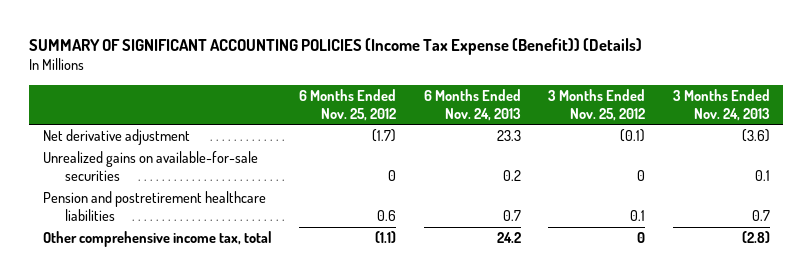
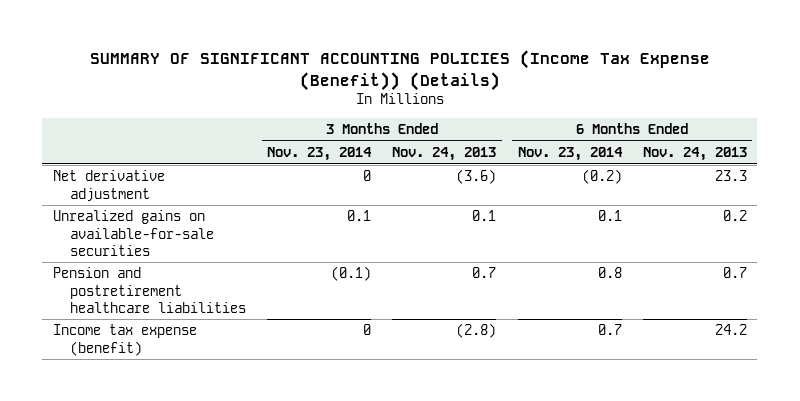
- | 6 Months Ended Nov. 25, 2012 | 6 Months Ended Nov. 24, 2013 | 3 Months Ended Nov. 25, 2012 | 3 Months Ended Nov. 24, 2013
+ | 3 Months Ended Nov. 23, 2014 | 3 Months Ended Nov. 24, 2013 | 6 Months Ended Nov. 23, 2014 | 6 Months Ended Nov. 24, 2013
- Other comprehensive income tax, total | (1.1) | 24.2 | 0 | (2.8)
+ Income tax expense (benefit) | 0 | (2.8) | 0.7 | 24.2

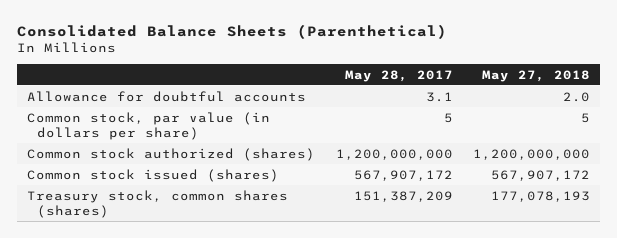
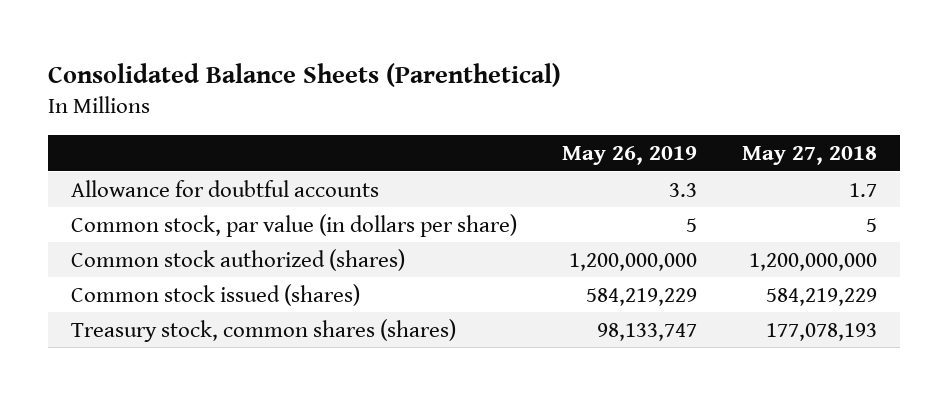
- | May 28, 2017 | May 27, 2018
+ | May 26, 2019 | May 27, 2018
- Allowance for doubtful accounts | 3.1 | 2.0
+ Allowance for doubtful accounts | 3.3 | 1.7
- Common stock issued (shares) | 567,907,172 | 567,907,172
+ Common stock issued (shares) | 584,219,229 | 584,219,229

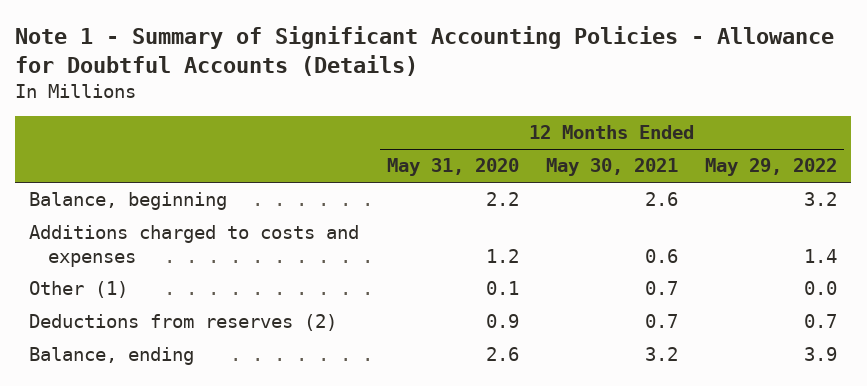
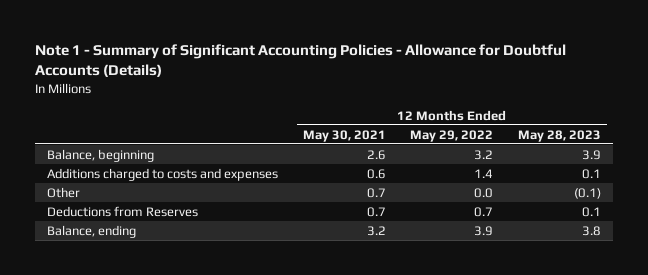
- | 12 Months Ended May 31, 2020 | 12 Months Ended May 30, 2021 | 12 Months Ended May 29, 2022
+ | 12 Months Ended May 30, 2021 | 12 Months Ended May 29, 2022 | 12 Months Ended May 28, 2023
- Other (1) | 0.1 | 0.7 | 0.0
- Deductions from reserves (2) | 0.9 | 0.7 | 0.7
+ Other | 0.7 | 0.0 | (0.1)
+ Deductions from Reserves | 0.7 | 0.7 | 0.1

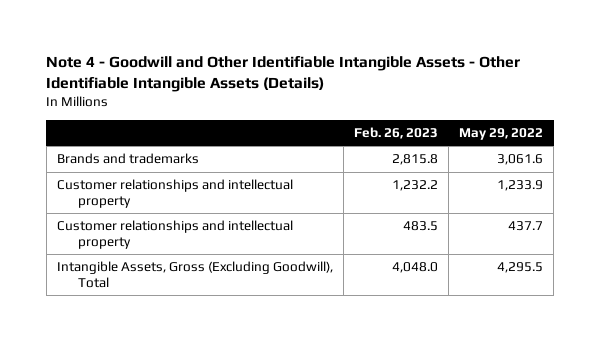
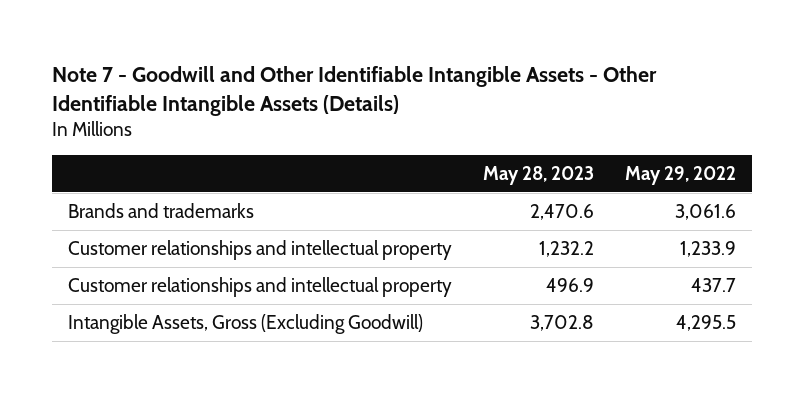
- Note 4 - Goodwill and Other Identifiable Intangible Assets - Other Identifiable Intangible Assets (Details)
+ Note 7 - Goodwill and Other Identifiable Intangible Assets - Other Identifiable Intangible Assets (Details)
- | Feb. 26, 2023 | May 29, 2022
+ | May 28, 2023 | May 29, 2022
- Intangible Assets, Gross (Excluding Goodwill), Total | 4,048.0 | 4,295.5
+ Intangible Assets, Gross (Excluding Goodwill) | 3,702.8 | 4,295.5

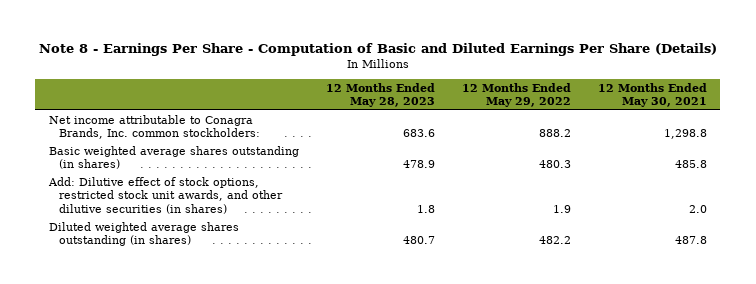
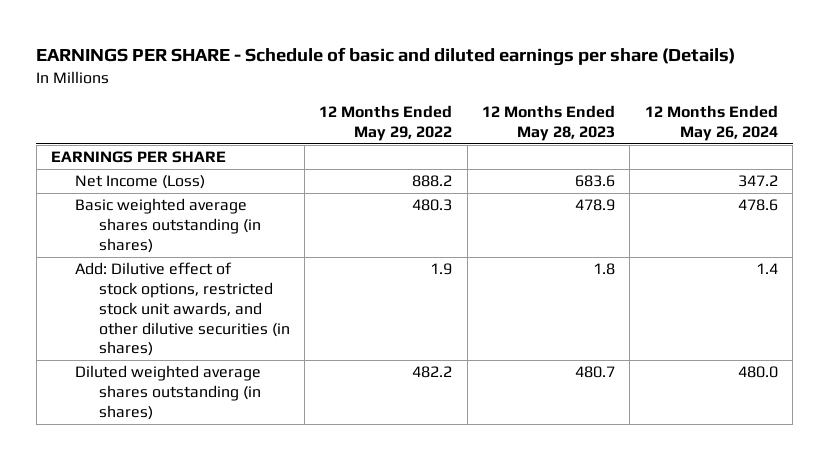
- Note 8 - Earnings Per Share - Computation of Basic and Diluted Earnings Per Share (Details)
+ EARNINGS PER SHARE - Schedule of basic and diluted earnings per share (Details)
- | 12 Months Ended May 28, 2023 | 12 Months Ended May 29, 2022 | 12 Months Ended May 30, 2021
+ | 12 Months Ended May 29, 2022 | 12 Months Ended May 28, 2023 | 12 Months Ended May 26, 2024
- Net income attributable to Conagra Brands, Inc. common stockholders: | 683.6 | 888.2 | 1,298.8
+ EARNINGS PER SHARE
+ Net Income (Loss) | 888.2 | 683.6 | 347.2

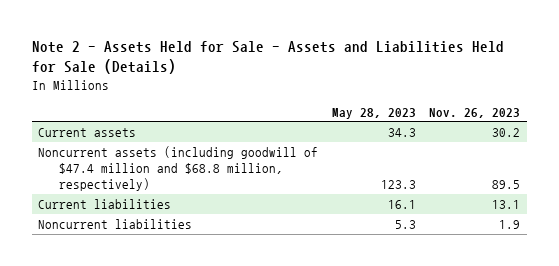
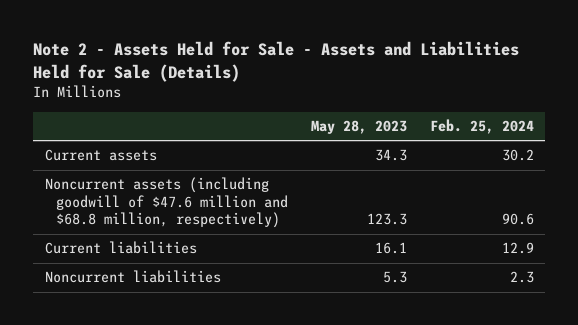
- | May 28, 2023 | Nov. 26, 2023
+ | May 28, 2023 | Feb. 25, 2024
- Noncurrent assets (including goodwill of $47.4 million and $68.8 million, respectively) | 123.3 | 89.5
+ Noncurrent assets (including goodwill of $47.6 million and $68.8 million, respectively) | 123.3 | 90.6

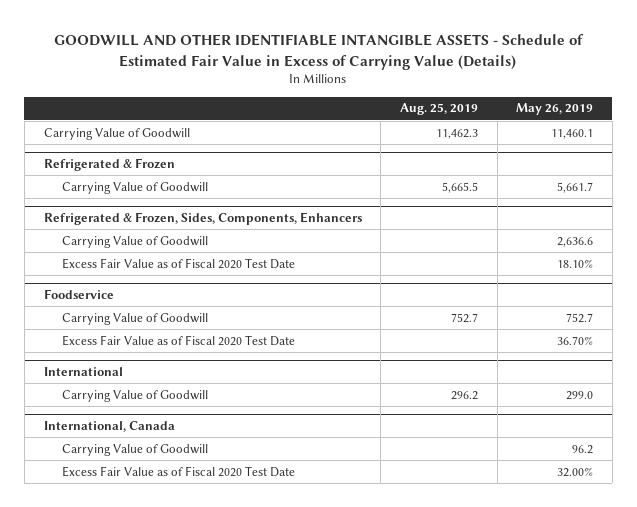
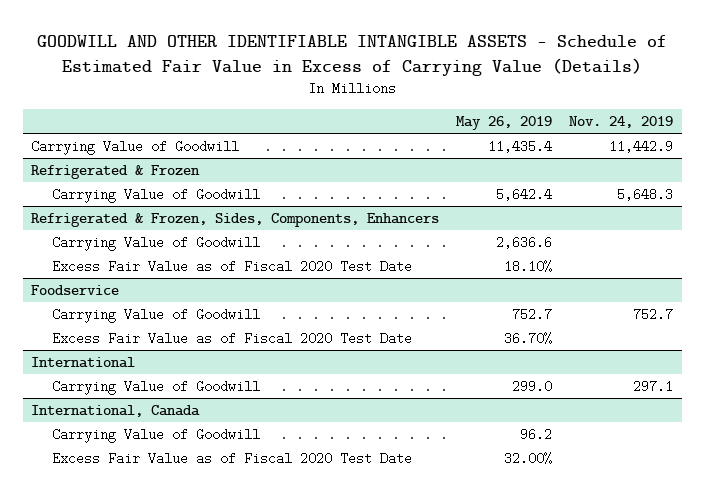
- | Aug. 25, 2019 | May 26, 2019
+ | May 26, 2019 | Nov. 24, 2019
- Carrying Value of Goodwill | 11,462.3 | 11,460.1
+ Carrying Value of Goodwill | 11,435.4 | 11,442.9
@ Refrigerated & Frozen
- Carrying Value of Goodwill | 5,665.5 | 5,661.7
+ Carrying Value of Goodwill | 5,642.4 | 5,648.3

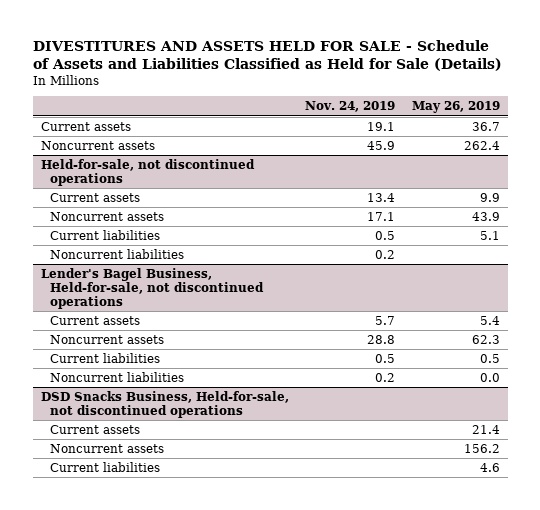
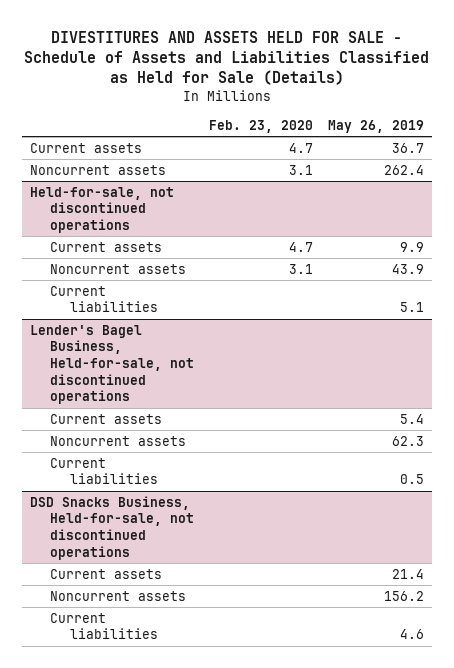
- | Nov. 24, 2019 | May 26, 2019
+ | Feb. 23, 2020 | May 26, 2019
@ Held-for-sale, not discontinued operations
- Noncurrent liabilities | 0.2 |
@ Lender's Bagel Business, Held-for-sale, not discontinued operations
- Noncurrent liabilities | 0.2 | 0.0

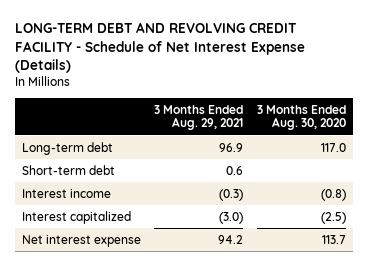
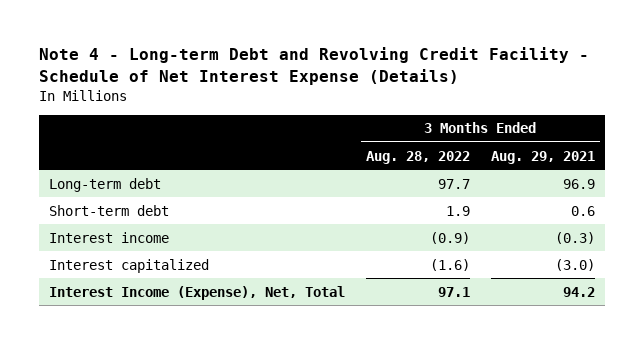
- LONG-TERM DEBT AND REVOLVING CREDIT FACILITY - Schedule of Net Interest Expense (Details)
+ Note 4 - Long-term Debt and Revolving Credit Facility - Schedule of Net Interest Expense (Details)
- | 3 Months Ended Aug. 29, 2021 | 3 Months Ended Aug. 30, 2020
+ | 3 Months Ended Aug. 28, 2022 | 3 Months Ended Aug. 29, 2021
- Net interest expense | 94.2 | 113.7
+ Interest Income (Expense), Net, Total | 97.1 | 94.2

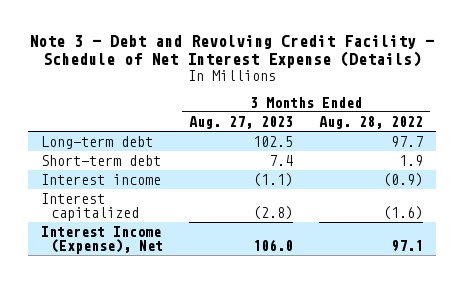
- Note 4 - Long-term Debt and Revolving Credit Facility - Schedule of Net Interest Expense (Details)
+ Note 3 - Debt and Revolving Credit Facility - Schedule of Net Interest Expense (Details)
- | 3 Months Ended Aug. 28, 2022 | 3 Months Ended Aug. 29, 2021
+ | 3 Months Ended Aug. 27, 2023 | 3 Months Ended Aug. 28, 2022
- Interest Income (Expense), Net, Total | 97.1 | 94.2
+ Interest Income (Expense), Net | 106.0 | 97.1

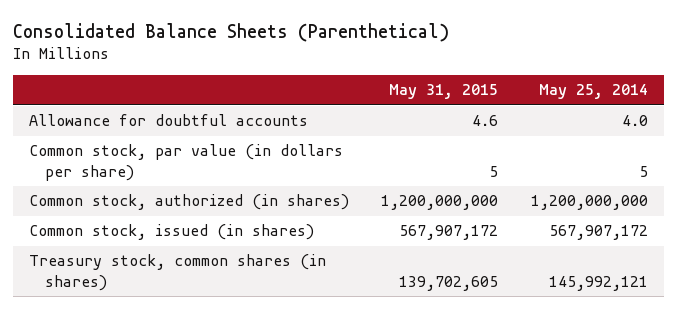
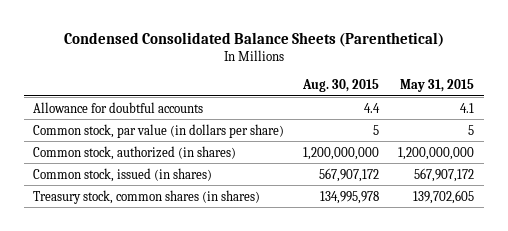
- Consolidated Balance Sheets (Parenthetical)
+ Condensed Consolidated Balance Sheets (Parenthetical)
- | May 31, 2015 | May 25, 2014
+ | Aug. 30, 2015 | May 31, 2015
- Allowance for doubtful accounts | 4.6 | 4.0
+ Allowance for doubtful accounts | 4.4 | 4.1

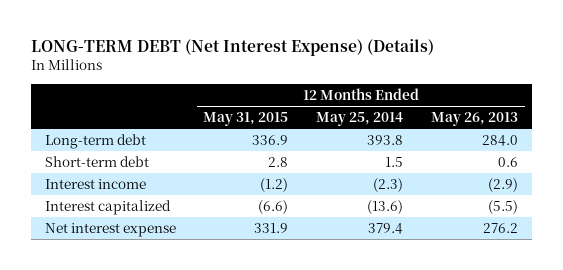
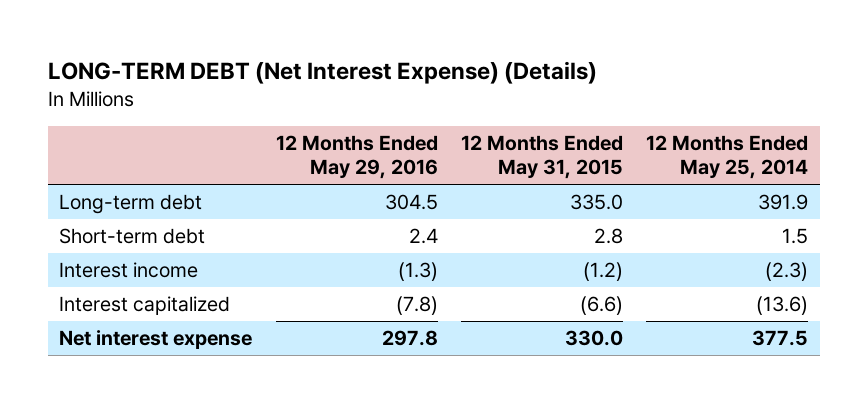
- | 12 Months Ended May 31, 2015 | 12 Months Ended May 25, 2014 | 12 Months Ended May 26, 2013
+ | 12 Months Ended May 29, 2016 | 12 Months Ended May 31, 2015 | 12 Months Ended May 25, 2014
- Long-term debt | 336.9 | 393.8 | 284.0
+ Long-term debt | 304.5 | 335.0 | 391.9
- Net interest expense | 331.9 | 379.4 | 276.2
+ Net interest expense | 297.8 | 330.0 | 377.5

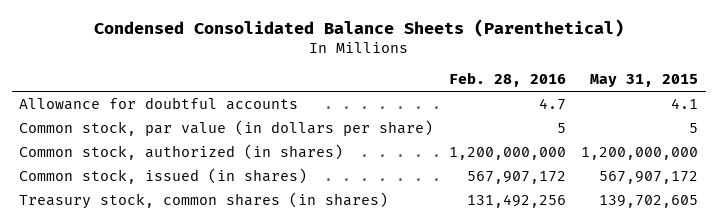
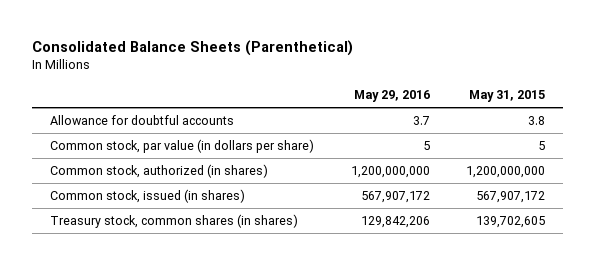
- Condensed Consolidated Balance Sheets (Parenthetical)
+ Consolidated Balance Sheets (Parenthetical)
- | Feb. 28, 2016 | May 31, 2015
+ | May 29, 2016 | May 31, 2015
- Allowance for doubtful accounts | 4.7 | 4.1
+ Allowance for doubtful accounts | 3.7 | 3.8

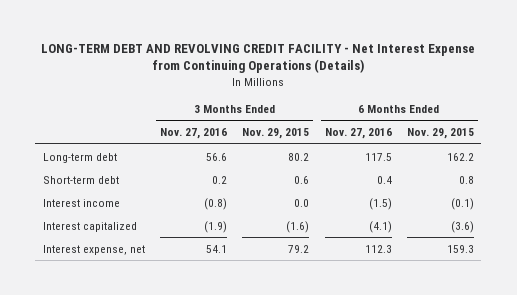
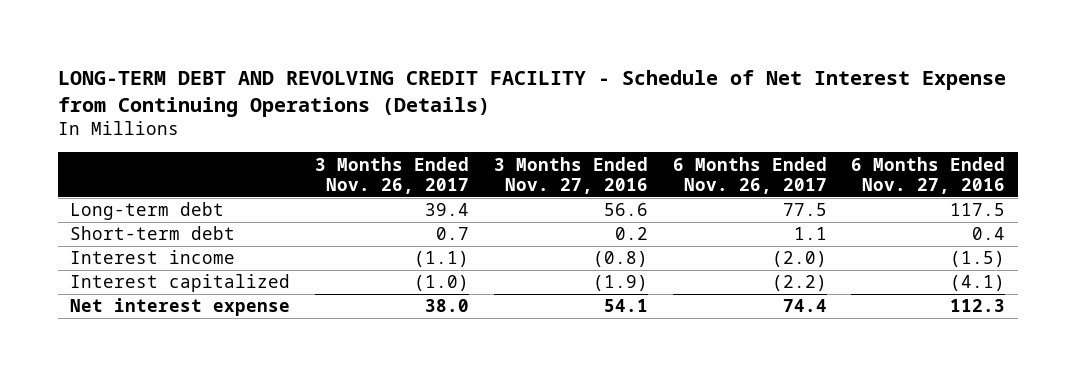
- LONG-TERM DEBT AND REVOLVING CREDIT FACILITY - Net Interest Expense from Continuing Operations (Details)
+ LONG-TERM DEBT AND REVOLVING CREDIT FACILITY - Schedule of Net Interest Expense from Continuing Operations (Details)
- | 3 Months Ended Nov. 27, 2016 | 3 Months Ended Nov. 29, 2015 | 6 Months Ended Nov. 27, 2016 | 6 Months Ended Nov. 29, 2015
+ | 3 Months Ended Nov. 26, 2017 | 3 Months Ended Nov. 27, 2016 | 6 Months Ended Nov. 26, 2017 | 6 Months Ended Nov. 27, 2016
- Interest expense, net | 54.1 | 79.2 | 112.3 | 159.3
+ Net interest expense | 38.0 | 54.1 | 74.4 | 112.3

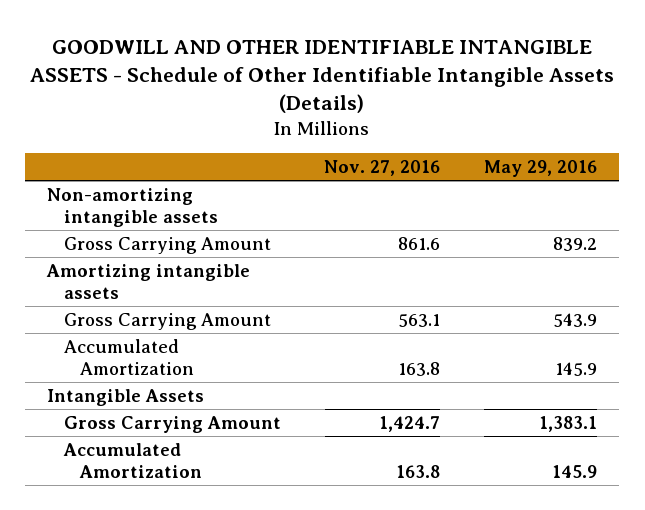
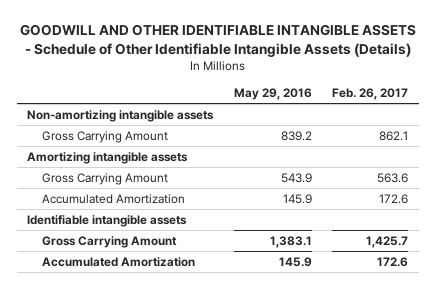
- | Nov. 27, 2016 | May 29, 2016
+ | May 29, 2016 | Feb. 26, 2017
- Intangible Assets
+ Identifiable intangible assets

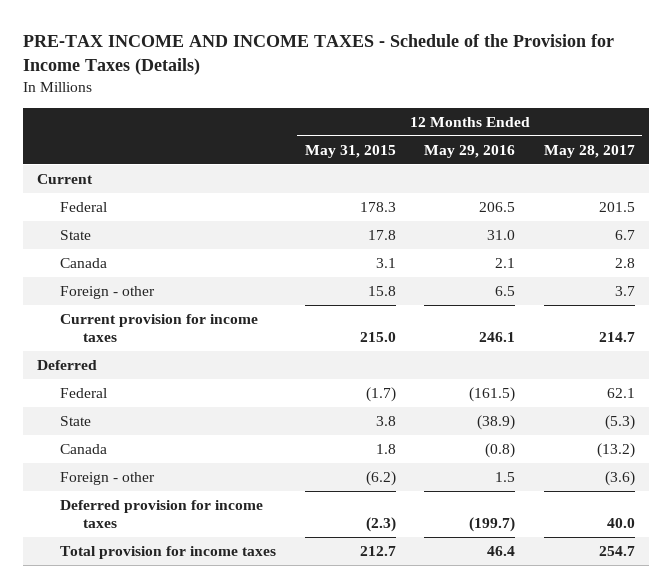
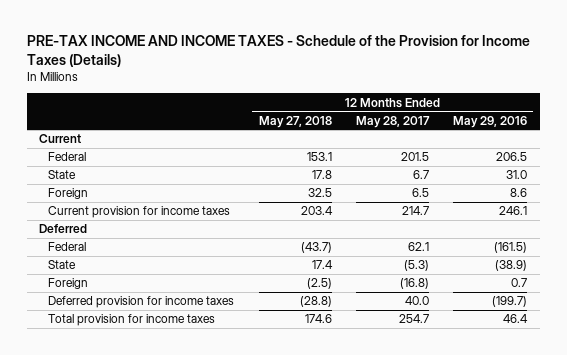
- | 12 Months Ended May 31, 2015 | 12 Months Ended May 29, 2016 | 12 Months Ended May 28, 2017
+ | 12 Months Ended May 27, 2018 | 12 Months Ended May 28, 2017 | 12 Months Ended May 29, 2016
- Canada | 3.1 | 2.1 | 2.8
- Foreign - other | 15.8 | 6.5 | 3.7
+ Foreign | 32.5 | 6.5 | 8.6
- Canada | 1.8 | (0.8) | (13.2)
- Foreign - other | (6.2) | 1.5 | (3.6)
+ Foreign | (2.5) | (16.8) | 0.7

